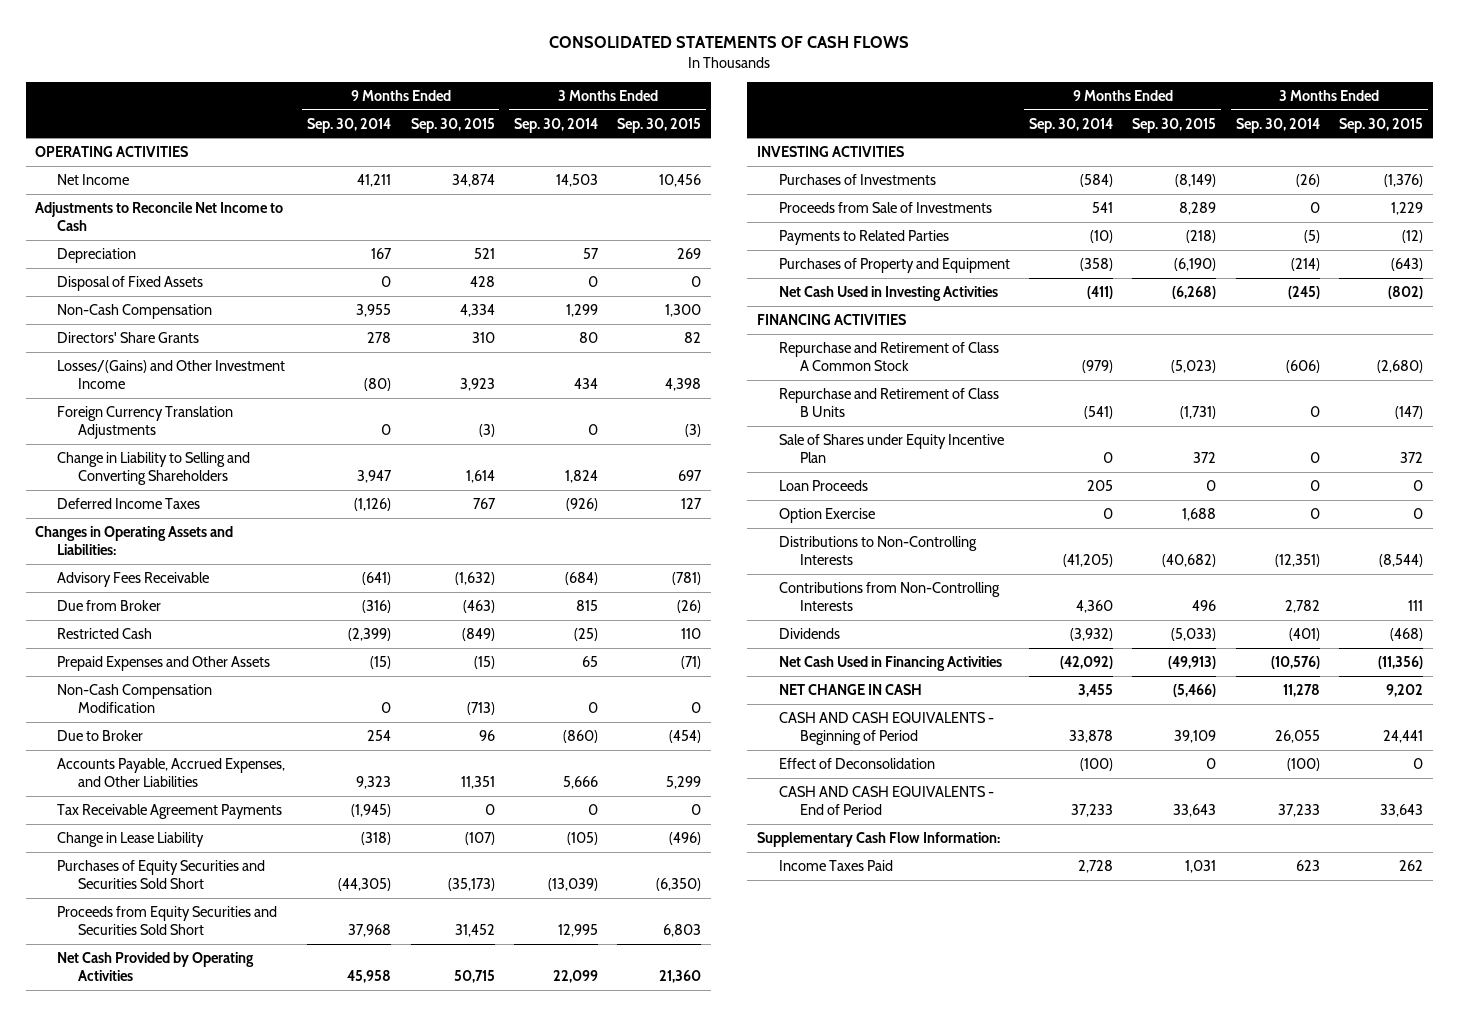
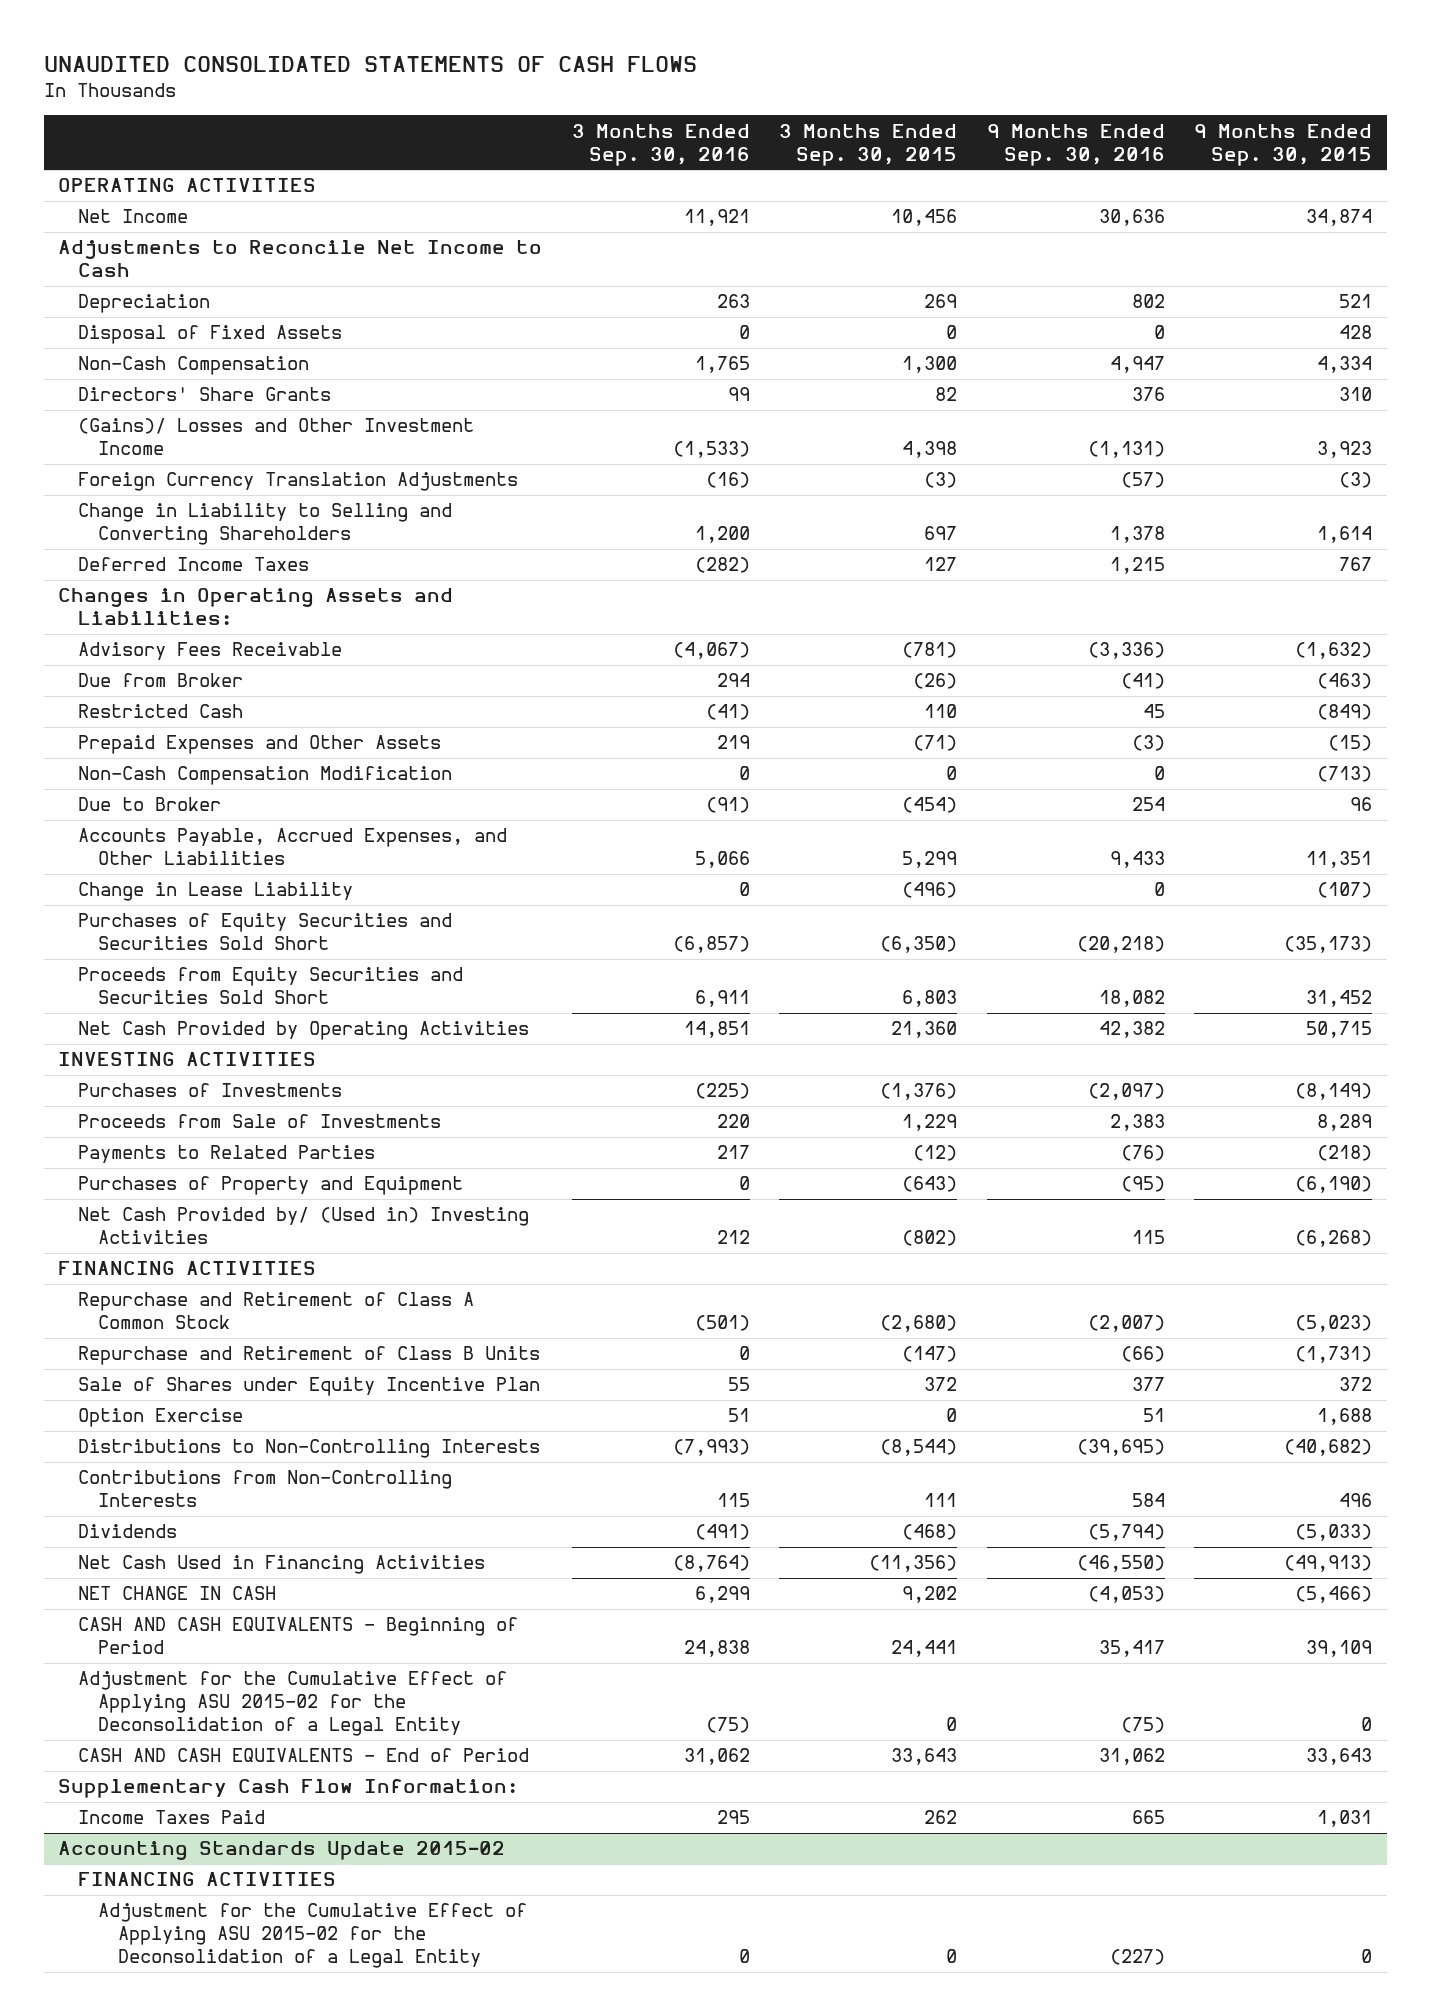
- CONSOLIDATED STATEMENTS OF CASH FLOWS
+ UNAUDITED CONSOLIDATED STATEMENTS OF CASH FLOWS
- | 9 Months Ended Sep. 30, 2014 | 9 Months Ended Sep. 30, 2015 | 3 Months Ended Sep. 30, 2014 | 3 Months Ended Sep. 30, 2015
+ | 3 Months Ended Sep. 30, 2016 | 3 Months Ended Sep. 30, 2015 | 9 Months Ended Sep. 30, 2016 | 9 Months Ended Sep. 30, 2015
- Losses/(Gains) and Other Investment Income | (80) | 3,923 | 434 | 4,398
+ (Gains)/ Losses and Other Investment Income | (1,533) | 4,398 | (1,131) | 3,923
- Tax Receivable Agreement Payments | (1,945) | 0 | 0 | 0
- Net Cash Used in Investing Activities | (411) | (6,268) | (245) | (802)
+ Net Cash Provided by/ (Used in) Investing Activities | 212 | (802) | 115 | (6,268)
- Loan Proceeds | 205 | 0 | 0 | 0
- Effect of Deconsolidation | (100) | 0 | (100) | 0
+ Adjustment for the Cumulative Effect of Applying ASU 2015-02 for the Deconsolidation of a Legal Entity | (75) | 0 | (75) | 0
+ Accounting Standards Update 2015-02
+ FINANCING ACTIVITIES
+ Adjustment for the Cumulative Effect of Applying ASU 2015-02 for the Deconsolidation of a Legal Entity | 0 | 0 | (227) | 0

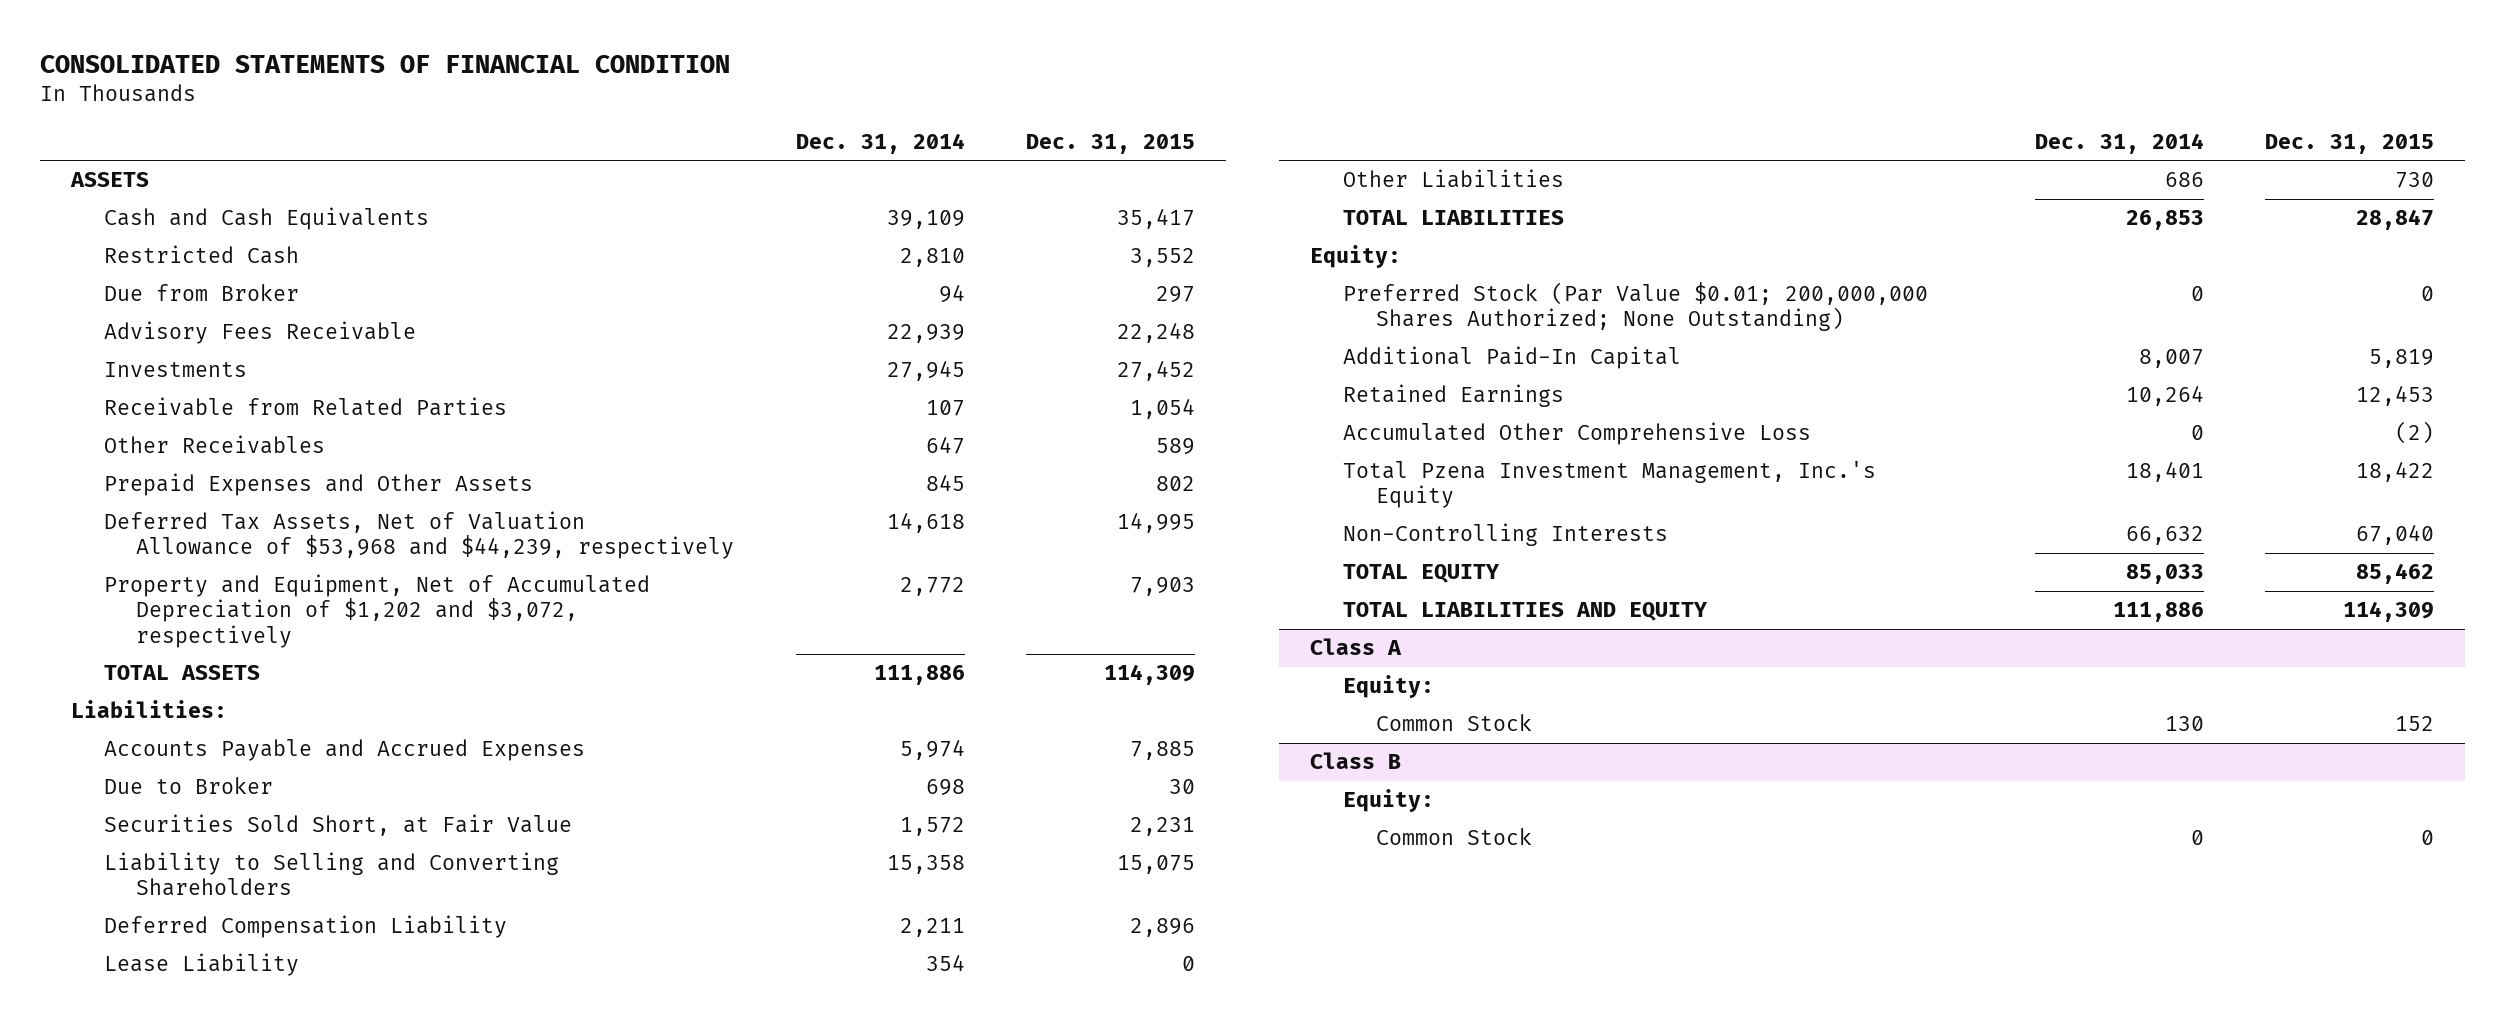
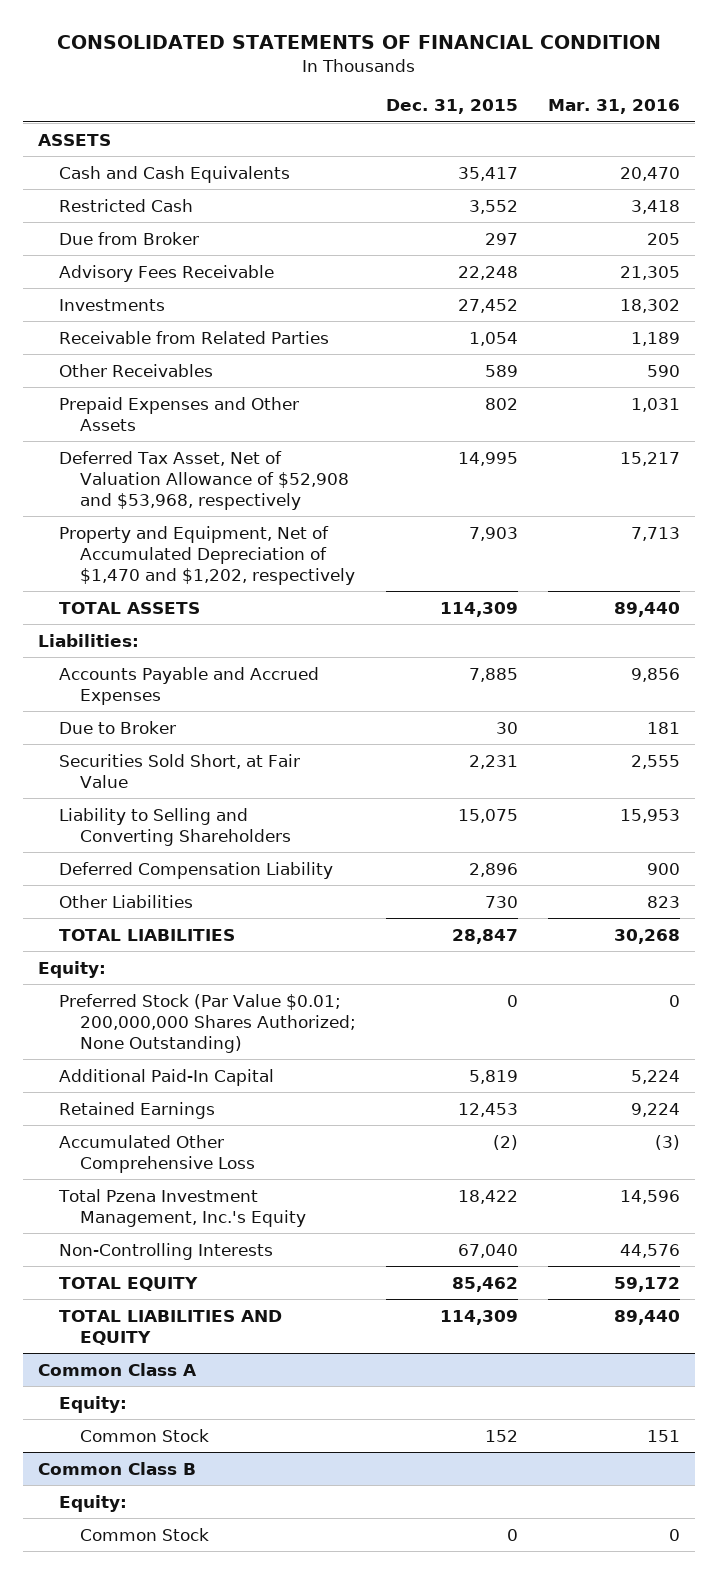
- | Dec. 31, 2014 | Dec. 31, 2015
+ | Dec. 31, 2015 | Mar. 31, 2016
- Deferred Tax Assets, Net of Valuation Allowance of $53,968 and $44,239, respectively | 14,618 | 14,995
- Property and Equipment, Net of Accumulated Depreciation of $1,202 and $3,072, respectively | 2,772 | 7,903
+ Deferred Tax Asset, Net of Valuation Allowance of $52,908 and $53,968, respectively | 14,995 | 15,217
+ Property and Equipment, Net of Accumulated Depreciation of $1,470 and $1,202, respectively | 7,903 | 7,713
- Lease Liability | 354 | 0
- Class A
+ Common Class A
- Class B
+ Common Class B

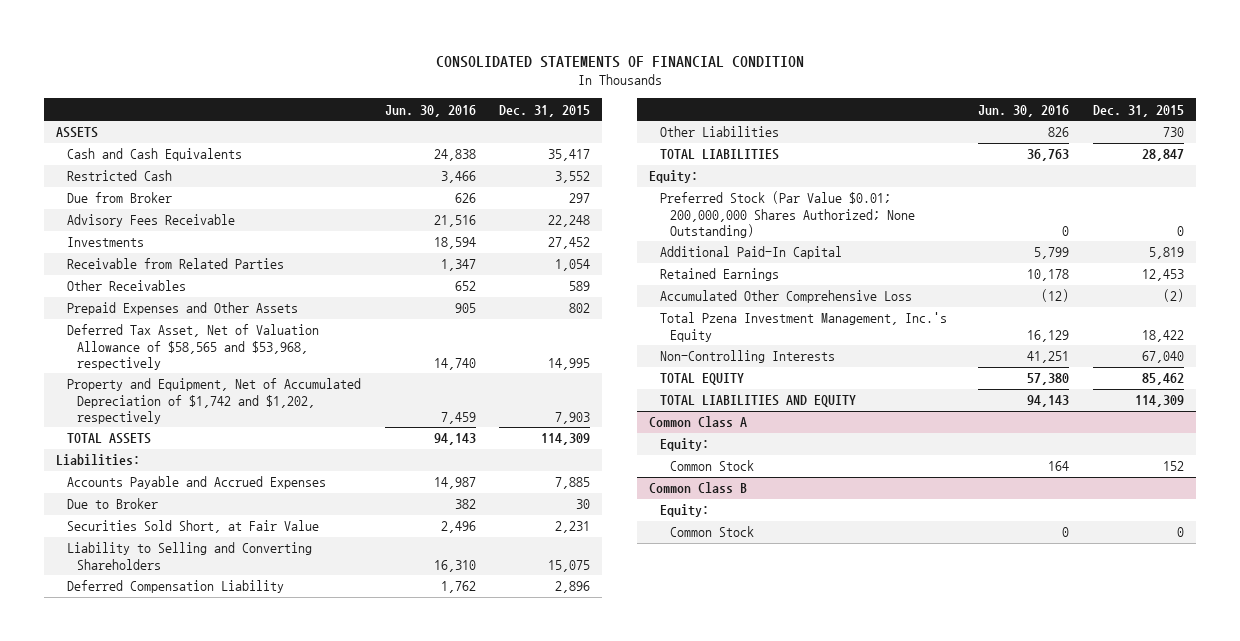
- | Dec. 31, 2015 | Mar. 31, 2016
+ | Jun. 30, 2016 | Dec. 31, 2015
- Deferred Tax Asset, Net of Valuation Allowance of $52,908 and $53,968, respectively | 14,995 | 15,217
- Property and Equipment, Net of Accumulated Depreciation of $1,470 and $1,202, respectively | 7,903 | 7,713
+ Deferred Tax Asset, Net of Valuation Allowance of $58,565 and $53,968, respectively | 14,740 | 14,995
+ Property and Equipment, Net of Accumulated Depreciation of $1,742 and $1,202, respectively | 7,459 | 7,903

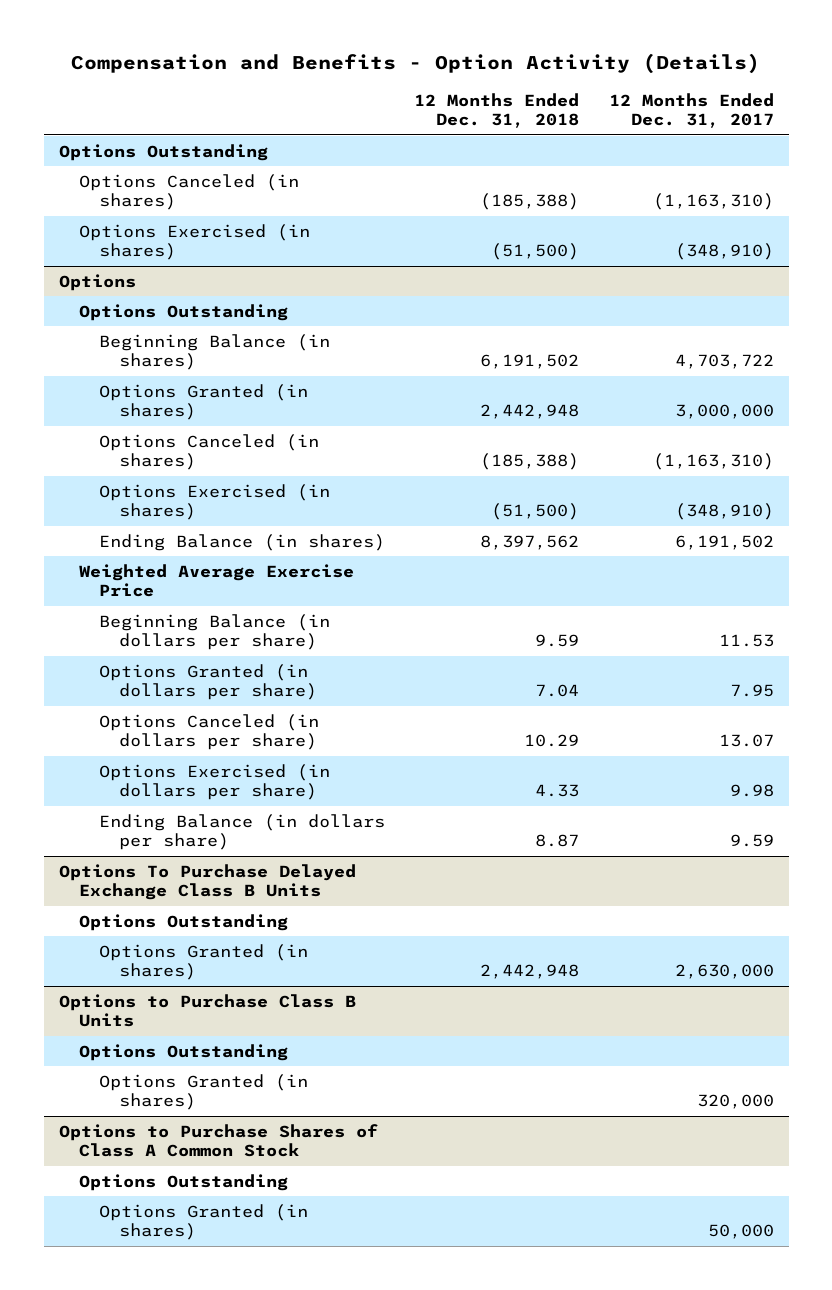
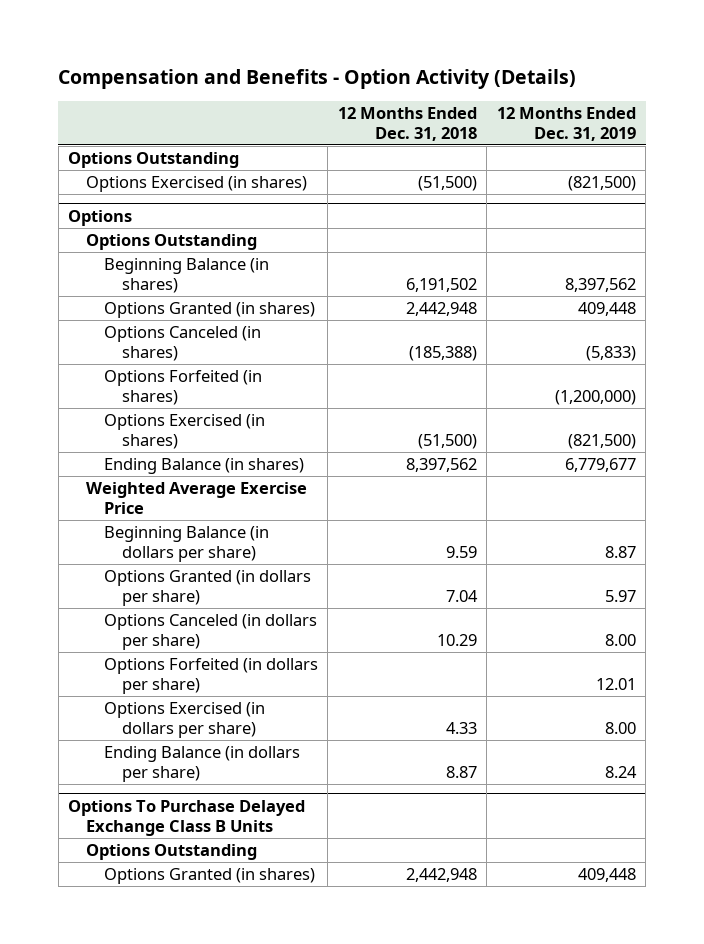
- | 12 Months Ended Dec. 31, 2018 | 12 Months Ended Dec. 31, 2017
+ | 12 Months Ended Dec. 31, 2018 | 12 Months Ended Dec. 31, 2019
- Options Canceled (in shares) | (185,388) | (1,163,310)
@ Options
+ Options Forfeited (in shares) | | (1,200,000)
+ Options Forfeited (in dollars per share) | | 12.01
- Options to Purchase Class B Units
- Options Outstanding
- Options Granted (in shares) | | 320,000
- Options to Purchase Shares of Class A Common Stock
- Options Outstanding
- Options Granted (in shares) | | 50,000

